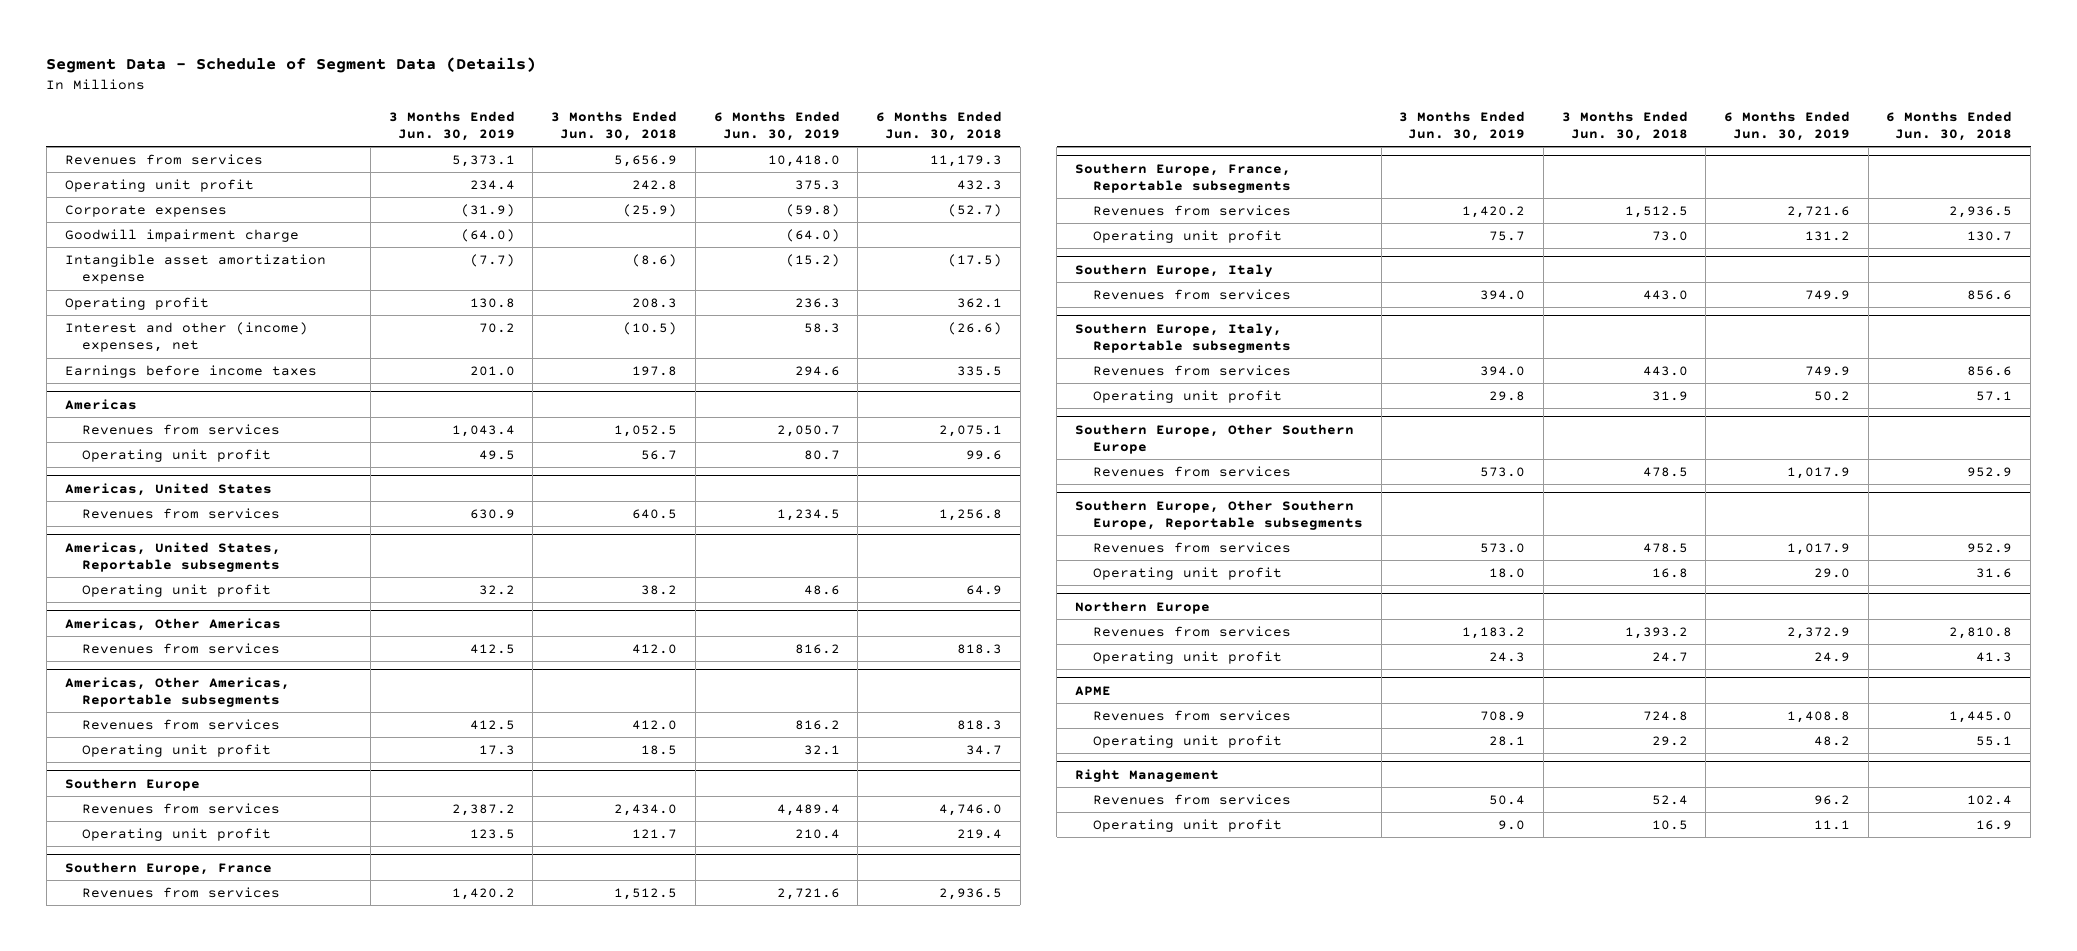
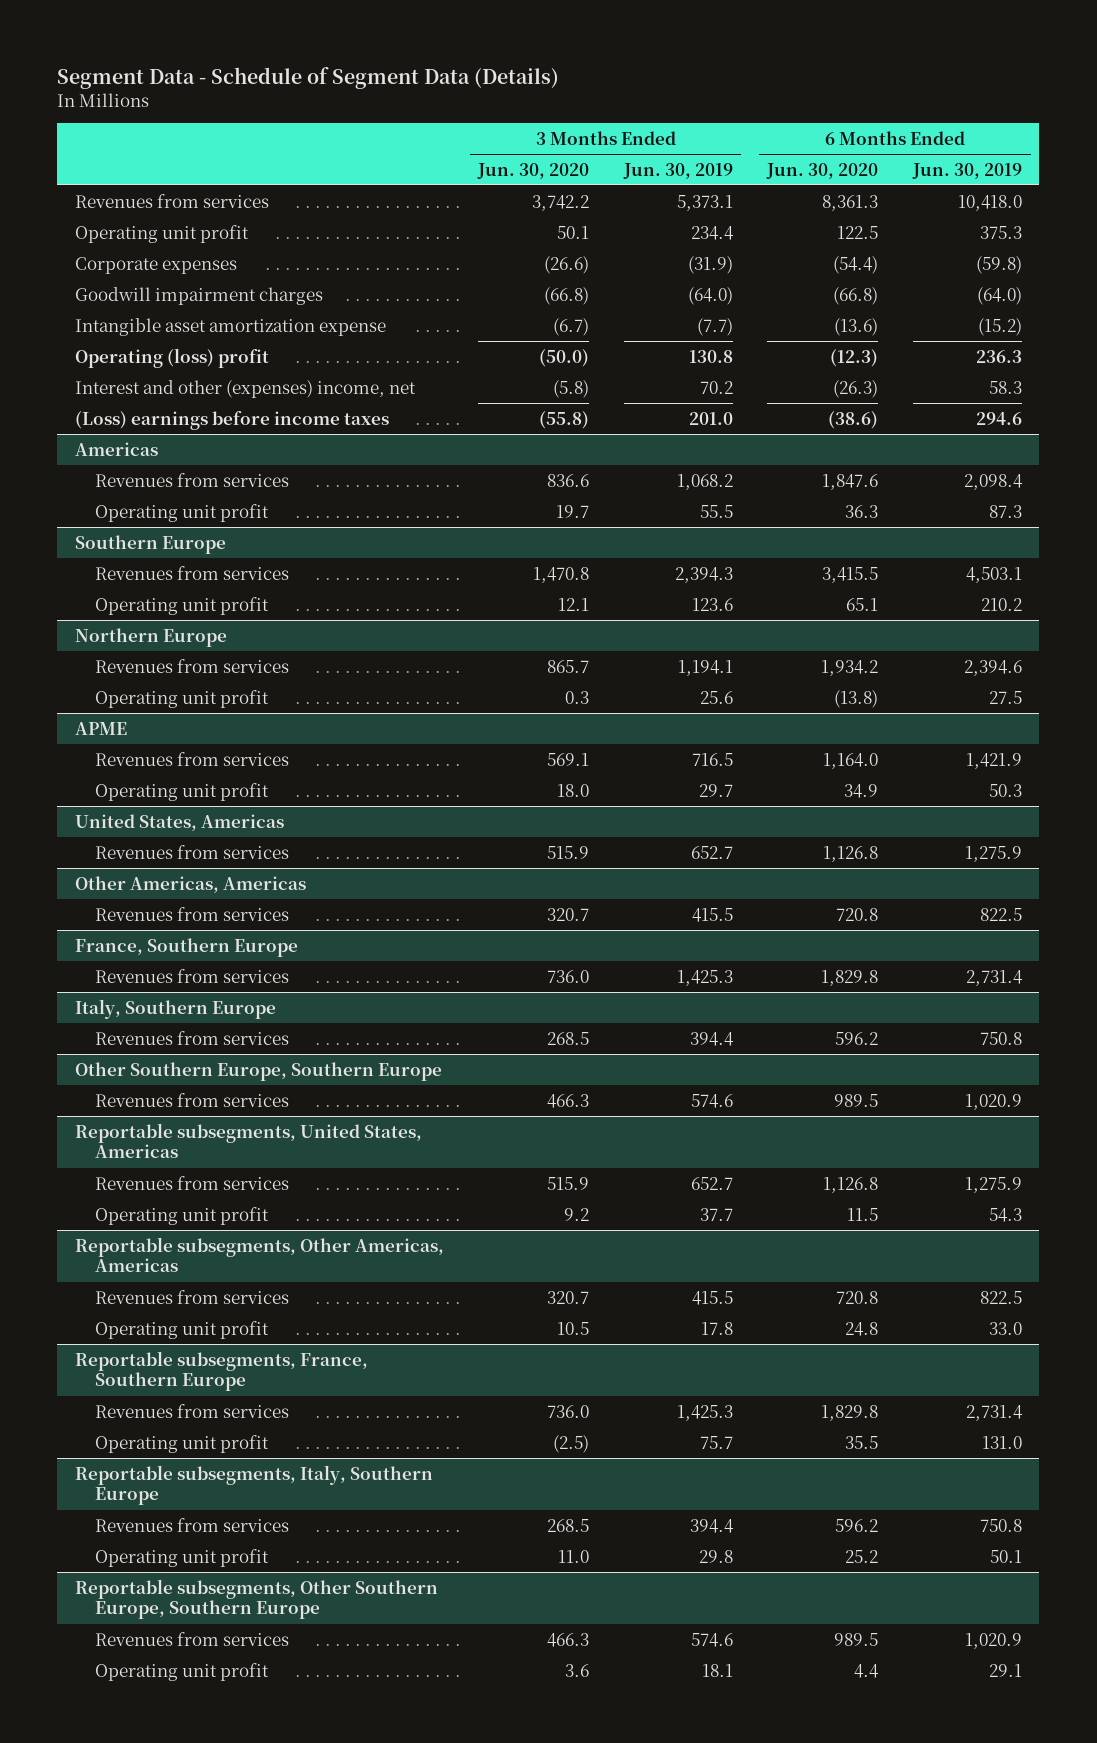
- | 3 Months Ended Jun. 30, 2019 | 3 Months Ended Jun. 30, 2018 | 6 Months Ended Jun. 30, 2019 | 6 Months Ended Jun. 30, 2018
+ | 3 Months Ended Jun. 30, 2020 | 3 Months Ended Jun. 30, 2019 | 6 Months Ended Jun. 30, 2020 | 6 Months Ended Jun. 30, 2019
- Goodwill impairment charge | (64.0) | | (64.0) |
+ Goodwill impairment charges | (66.8) | (64.0) | (66.8) | (64.0)
- Operating profit | 130.8 | 208.3 | 236.3 | 362.1
- Interest and other (income) expenses, net | 70.2 | (10.5) | 58.3 | (26.6)
- Earnings before income taxes | 201.0 | 197.8 | 294.6 | 335.5
+ Operating (loss) profit | (50.0) | 130.8 | (12.3) | 236.3
+ Interest and other (expenses) income, net | (5.8) | 70.2 | (26.3) | 58.3
+ (Loss) earnings before income taxes | (55.8) | 201.0 | (38.6) | 294.6
@ Americas
- Revenues from services | 1,043.4 | 1,052.5 | 2,050.7 | 2,075.1
- Operating unit profit | 49.5 | 56.7 | 80.7 | 99.6
- Americas, United States
- Revenues from services | 630.9 | 640.5 | 1,234.5 | 1,256.8
- Americas, United States, Reportable subsegments
- Operating unit profit | 32.2 | 38.2 | 48.6 | 64.9
- Americas, Other Americas
- Revenues from services | 412.5 | 412.0 | 816.2 | 818.3
- Americas, Other Americas, Reportable subsegments
- Revenues from services | 412.5 | 412.0 | 816.2 | 818.3
- Operating unit profit | 17.3 | 18.5 | 32.1 | 34.7
@ Americas
+ Revenues from services | 836.6 | 1,068.2 | 1,847.6 | 2,098.4
+ Operating unit profit | 19.7 | 55.5 | 36.3 | 87.3
@ Southern Europe
- Revenues from services | 2,387.2 | 2,434.0 | 4,489.4 | 4,746.0
- Operating unit profit | 123.5 | 121.7 | 210.4 | 219.4
- Southern Europe, France
- Revenues from services | 1,420.2 | 1,512.5 | 2,721.6 | 2,936.5
- Southern Europe, France, Reportable subsegments
- Revenues from services | 1,420.2 | 1,512.5 | 2,721.6 | 2,936.5
- Operating unit profit | 75.7 | 73.0 | 131.2 | 130.7
- Southern Europe, Italy
- Revenues from services | 394.0 | 443.0 | 749.9 | 856.6
- Southern Europe, Italy, Reportable subsegments
- Revenues from services | 394.0 | 443.0 | 749.9 | 856.6
- Operating unit profit | 29.8 | 31.9 | 50.2 | 57.1
- Southern Europe, Other Southern Europe
- Revenues from services | 573.0 | 478.5 | 1,017.9 | 952.9
- Southern Europe, Other Southern Europe, Reportable subsegments
- Revenues from services | 573.0 | 478.5 | 1,017.9 | 952.9
- Operating unit profit | 18.0 | 16.8 | 29.0 | 31.6
@ Southern Europe
+ Revenues from services | 1,470.8 | 2,394.3 | 3,415.5 | 4,503.1
+ Operating unit profit | 12.1 | 123.6 | 65.1 | 210.2
@ Northern Europe
- Revenues from services | 1,183.2 | 1,393.2 | 2,372.9 | 2,810.8
- Operating unit profit | 24.3 | 24.7 | 24.9 | 41.3
+ Revenues from services | 865.7 | 1,194.1 | 1,934.2 | 2,394.6
+ Operating unit profit | 0.3 | 25.6 | (13.8) | 27.5
@ APME
- Revenues from services | 708.9 | 724.8 | 1,408.8 | 1,445.0
- Operating unit profit | 28.1 | 29.2 | 48.2 | 55.1
- Right Management
- Revenues from services | 50.4 | 52.4 | 96.2 | 102.4
- Operating unit profit | 9.0 | 10.5 | 11.1 | 16.9
@ APME
+ Revenues from services | 569.1 | 716.5 | 1,164.0 | 1,421.9
+ Operating unit profit | 18.0 | 29.7 | 34.9 | 50.3
+ United States, Americas
+ Revenues from services | 515.9 | 652.7 | 1,126.8 | 1,275.9
+ Other Americas, Americas
+ Revenues from services | 320.7 | 415.5 | 720.8 | 822.5
+ France, Southern Europe
+ Revenues from services | 736.0 | 1,425.3 | 1,829.8 | 2,731.4
+ Italy, Southern Europe
+ Revenues from services | 268.5 | 394.4 | 596.2 | 750.8
+ Other Southern Europe, Southern Europe
+ Revenues from services | 466.3 | 574.6 | 989.5 | 1,020.9
+ Reportable subsegments, United States, Americas
+ Revenues from services | 515.9 | 652.7 | 1,126.8 | 1,275.9
+ Operating unit profit | 9.2 | 37.7 | 11.5 | 54.3
+ Reportable subsegments, Other Americas, Americas
+ Revenues from services | 320.7 | 415.5 | 720.8 | 822.5
+ Operating unit profit | 10.5 | 17.8 | 24.8 | 33.0
+ Reportable subsegments, France, Southern Europe
+ Revenues from services | 736.0 | 1,425.3 | 1,829.8 | 2,731.4
+ Operating unit profit | (2.5) | 75.7 | 35.5 | 131.0
+ Reportable subsegments, Italy, Southern Europe
+ Revenues from services | 268.5 | 394.4 | 596.2 | 750.8
+ Operating unit profit | 11.0 | 29.8 | 25.2 | 50.1
+ Reportable subsegments, Other Southern Europe, Southern Europe
+ Revenues from services | 466.3 | 574.6 | 989.5 | 1,020.9
+ Operating unit profit | 3.6 | 18.1 | 4.4 | 29.1

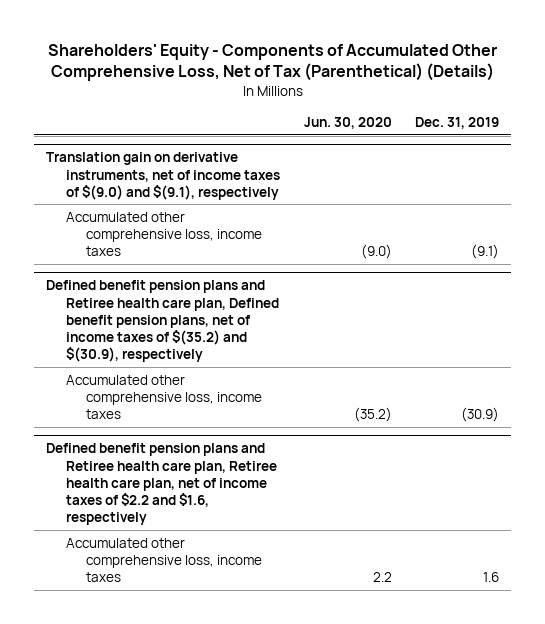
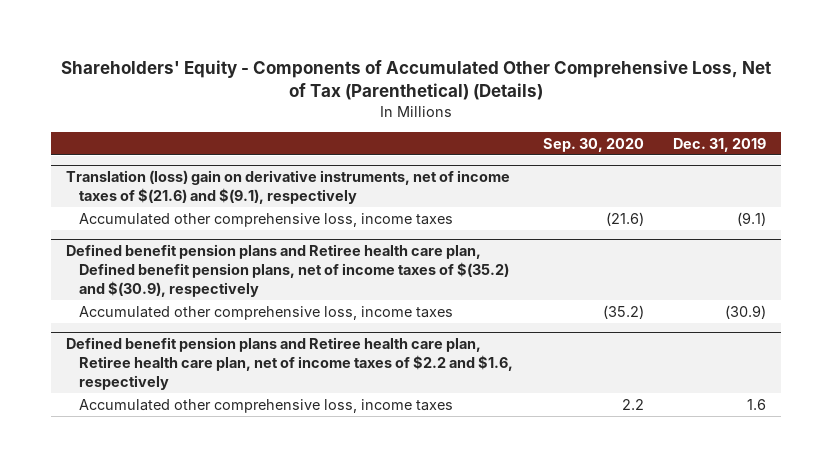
- | Jun. 30, 2020 | Dec. 31, 2019
+ | Sep. 30, 2020 | Dec. 31, 2019
- Translation gain on derivative instruments, net of income taxes of $(9.0) and $(9.1), respectively
+ Translation (loss) gain on derivative instruments, net of income taxes of $(21.6) and $(9.1), respectively

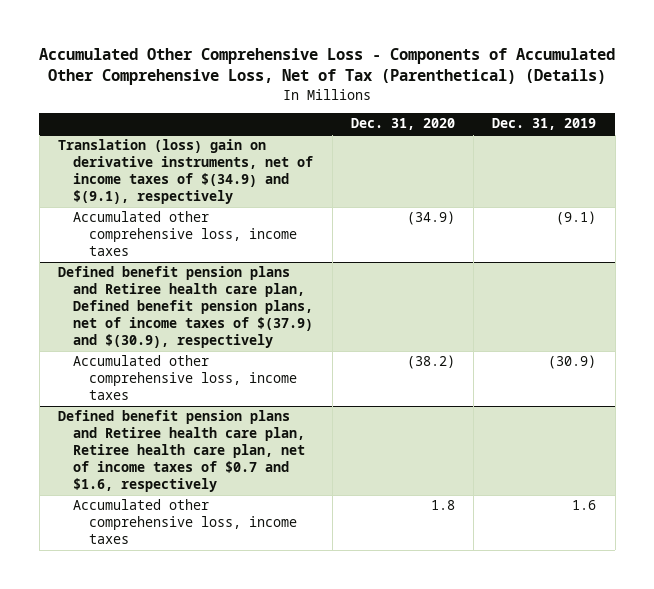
- Shareholders' Equity - Components of Accumulated Other Comprehensive Loss, Net of Tax (Parenthetical) (Details)
+ Accumulated Other Comprehensive Loss - Components of Accumulated Other Comprehensive Loss, Net of Tax (Parenthetical) (Details)
- | Sep. 30, 2020 | Dec. 31, 2019
+ | Dec. 31, 2020 | Dec. 31, 2019
- Translation (loss) gain on derivative instruments, net of income taxes of $(21.6) and $(9.1), respectively
+ Translation (loss) gain on derivative instruments, net of income taxes of $(34.9) and $(9.1), respectively
- Defined benefit pension plans and Retiree health care plan, Defined benefit pension plans, net of income taxes of $(35.2) and $(30.9), respectively
+ Defined benefit pension plans and Retiree health care plan, Defined benefit pension plans, net of income taxes of $(37.9) and $(30.9), respectively
- Defined benefit pension plans and Retiree health care plan, Retiree health care plan, net of income taxes of $2.2 and $1.6, respectively
+ Defined benefit pension plans and Retiree health care plan, Retiree health care plan, net of income taxes of $0.7 and $1.6, respectively

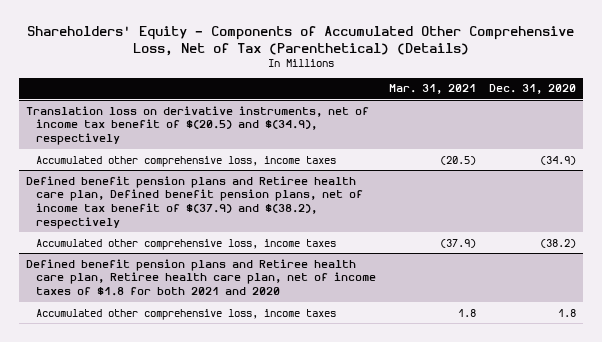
- Accumulated Other Comprehensive Loss - Components of Accumulated Other Comprehensive Loss, Net of Tax (Parenthetical) (Details)
+ Shareholders' Equity - Components of Accumulated Other Comprehensive Loss, Net of Tax (Parenthetical) (Details)
- | Dec. 31, 2020 | Dec. 31, 2019
+ | Mar. 31, 2021 | Dec. 31, 2020
- Translation (loss) gain on derivative instruments, net of income taxes of $(34.9) and $(9.1), respectively
+ Translation loss on derivative instruments, net of income tax benefit of $(20.5) and $(34.9), respectively
- Defined benefit pension plans and Retiree health care plan, Defined benefit pension plans, net of income taxes of $(37.9) and $(30.9), respectively
+ Defined benefit pension plans and Retiree health care plan, Defined benefit pension plans, net of income tax benefit of $(37.9) and $(38.2), respectively
- Defined benefit pension plans and Retiree health care plan, Retiree health care plan, net of income taxes of $0.7 and $1.6, respectively
+ Defined benefit pension plans and Retiree health care plan, Retiree health care plan, net of income taxes of $1.8 for both 2021 and 2020

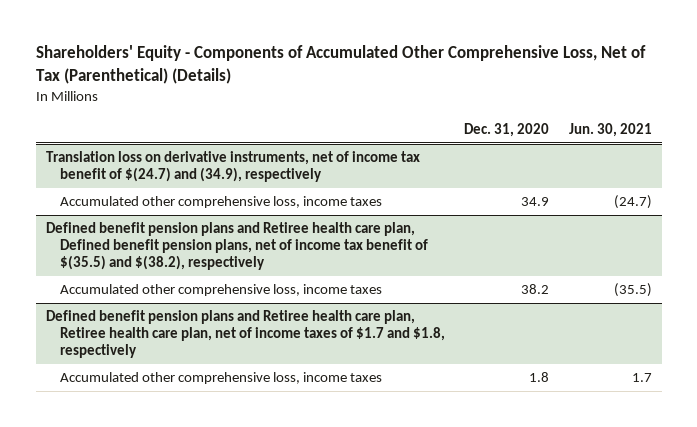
- | Mar. 31, 2021 | Dec. 31, 2020
+ | Dec. 31, 2020 | Jun. 30, 2021
- Translation loss on derivative instruments, net of income tax benefit of $(20.5) and $(34.9), respectively
- Accumulated other comprehensive loss, income taxes | (20.5) | (34.9)
- Defined benefit pension plans and Retiree health care plan, Defined benefit pension plans, net of income tax benefit of $(37.9) and $(38.2), respectively
- Accumulated other comprehensive loss, income taxes | (37.9) | (38.2)
- Defined benefit pension plans and Retiree health care plan, Retiree health care plan, net of income taxes of $1.8 for both 2021 and 2020
+ Translation loss on derivative instruments, net of income tax benefit of $(24.7) and (34.9), respectively
+ Accumulated other comprehensive loss, income taxes | 34.9 | (24.7)
+ Defined benefit pension plans and Retiree health care plan, Defined benefit pension plans, net of income tax benefit of $(35.5) and $(38.2), respectively
+ Accumulated other comprehensive loss, income taxes | 38.2 | (35.5)
+ Defined benefit pension plans and Retiree health care plan, Retiree health care plan, net of income taxes of $1.7 and $1.8, respectively

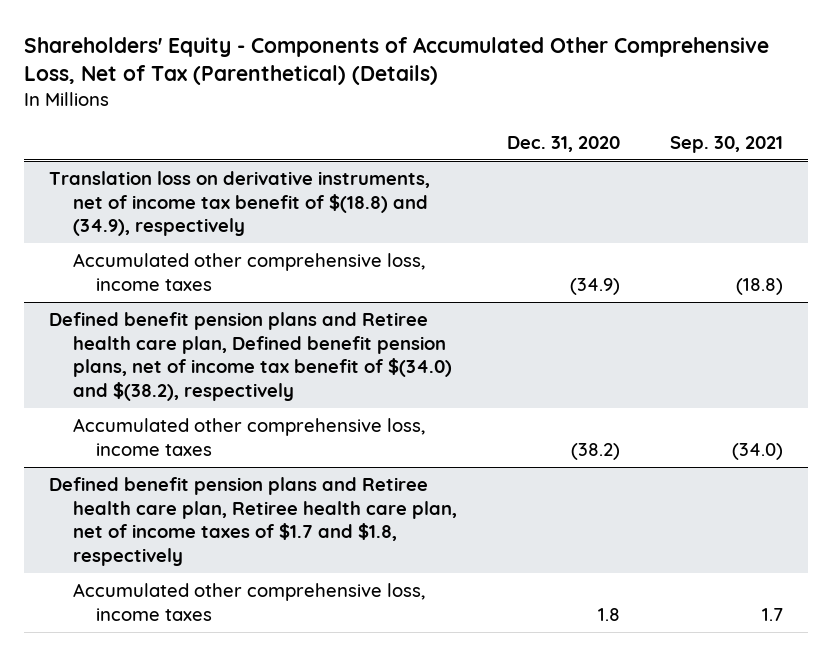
- | Dec. 31, 2020 | Jun. 30, 2021
+ | Dec. 31, 2020 | Sep. 30, 2021
- Translation loss on derivative instruments, net of income tax benefit of $(24.7) and (34.9), respectively
- Accumulated other comprehensive loss, income taxes | 34.9 | (24.7)
- Defined benefit pension plans and Retiree health care plan, Defined benefit pension plans, net of income tax benefit of $(35.5) and $(38.2), respectively
- Accumulated other comprehensive loss, income taxes | 38.2 | (35.5)
+ Translation loss on derivative instruments, net of income tax benefit of $(18.8) and (34.9), respectively
+ Accumulated other comprehensive loss, income taxes | (34.9) | (18.8)
+ Defined benefit pension plans and Retiree health care plan, Defined benefit pension plans, net of income tax benefit of $(34.0) and $(38.2), respectively
+ Accumulated other comprehensive loss, income taxes | (38.2) | (34.0)

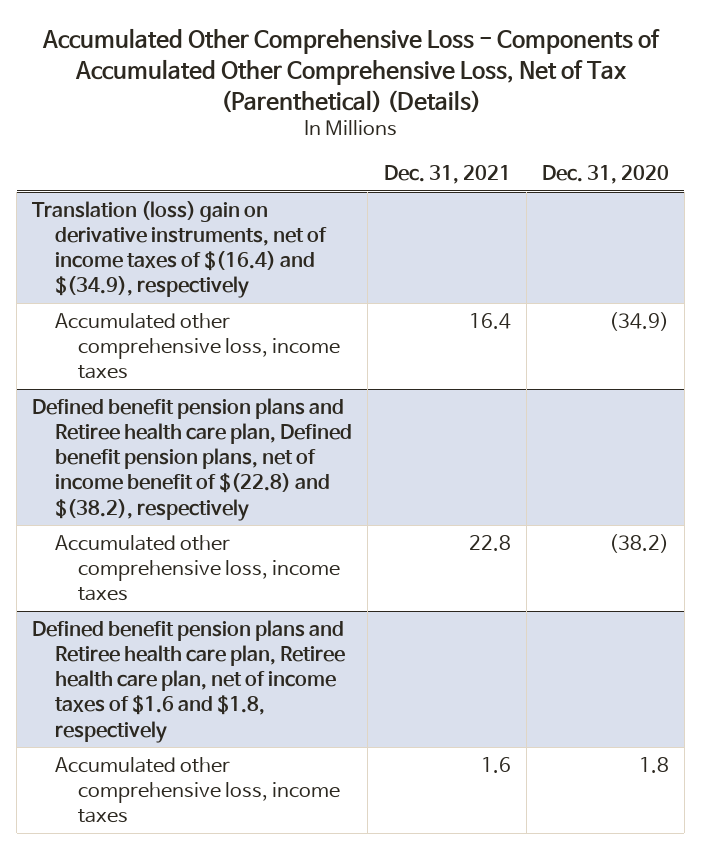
- Shareholders' Equity - Components of Accumulated Other Comprehensive Loss, Net of Tax (Parenthetical) (Details)
+ Accumulated Other Comprehensive Loss - Components of Accumulated Other Comprehensive Loss, Net of Tax (Parenthetical) (Details)
- | Dec. 31, 2020 | Sep. 30, 2021
+ | Dec. 31, 2021 | Dec. 31, 2020
- Translation loss on derivative instruments, net of income tax benefit of $(18.8) and (34.9), respectively
+ Translation (loss) gain on derivative instruments, net of income taxes of $(16.4) and $(34.9), respectively
- Defined benefit pension plans and Retiree health care plan, Defined benefit pension plans, net of income tax benefit of $(34.0) and $(38.2), respectively
+ Defined benefit pension plans and Retiree health care plan, Defined benefit pension plans, net of income benefit of $(22.8) and $(38.2), respectively
- Defined benefit pension plans and Retiree health care plan, Retiree health care plan, net of income taxes of $1.7 and $1.8, respectively
+ Defined benefit pension plans and Retiree health care plan, Retiree health care plan, net of income taxes of $1.6 and $1.8, respectively

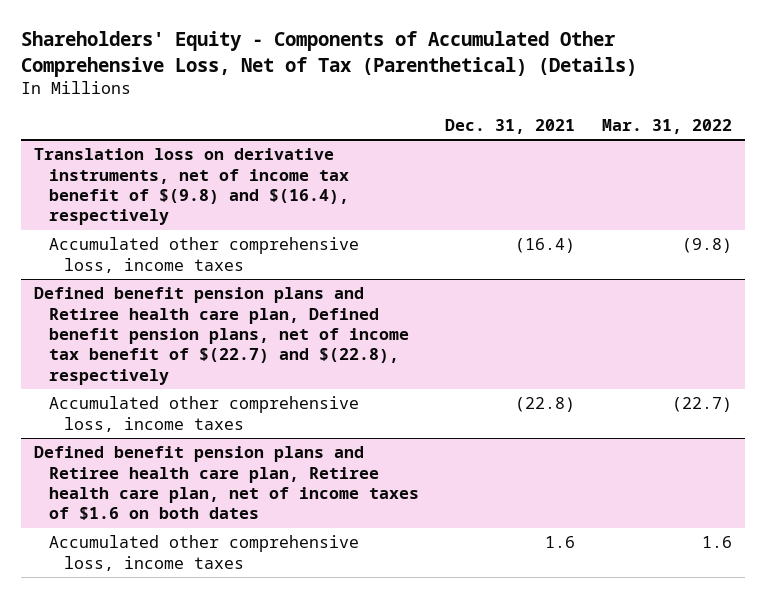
- Accumulated Other Comprehensive Loss - Components of Accumulated Other Comprehensive Loss, Net of Tax (Parenthetical) (Details)
+ Shareholders' Equity - Components of Accumulated Other Comprehensive Loss, Net of Tax (Parenthetical) (Details)
- | Dec. 31, 2021 | Dec. 31, 2020
+ | Dec. 31, 2021 | Mar. 31, 2022
- Translation (loss) gain on derivative instruments, net of income taxes of $(16.4) and $(34.9), respectively
- Accumulated other comprehensive loss, income taxes | 16.4 | (34.9)
- Defined benefit pension plans and Retiree health care plan, Defined benefit pension plans, net of income benefit of $(22.8) and $(38.2), respectively
- Accumulated other comprehensive loss, income taxes | 22.8 | (38.2)
- Defined benefit pension plans and Retiree health care plan, Retiree health care plan, net of income taxes of $1.6 and $1.8, respectively
+ Translation loss on derivative instruments, net of income tax benefit of $(9.8) and $(16.4), respectively
+ Accumulated other comprehensive loss, income taxes | (16.4) | (9.8)
+ Defined benefit pension plans and Retiree health care plan, Defined benefit pension plans, net of income tax benefit of $(22.7) and $(22.8), respectively
+ Accumulated other comprehensive loss, income taxes | (22.8) | (22.7)
+ Defined benefit pension plans and Retiree health care plan, Retiree health care plan, net of income taxes of $1.6 on both dates

